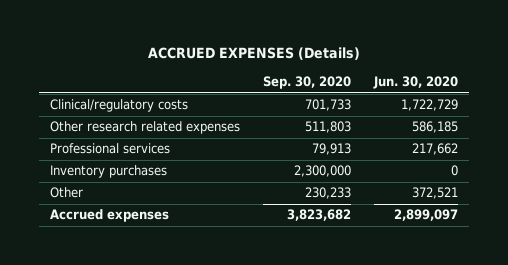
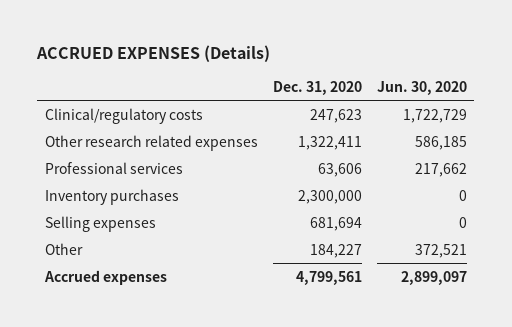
- | Sep. 30, 2020 | Jun. 30, 2020
+ | Dec. 31, 2020 | Jun. 30, 2020
+ Selling expenses | 681,694 | 0

